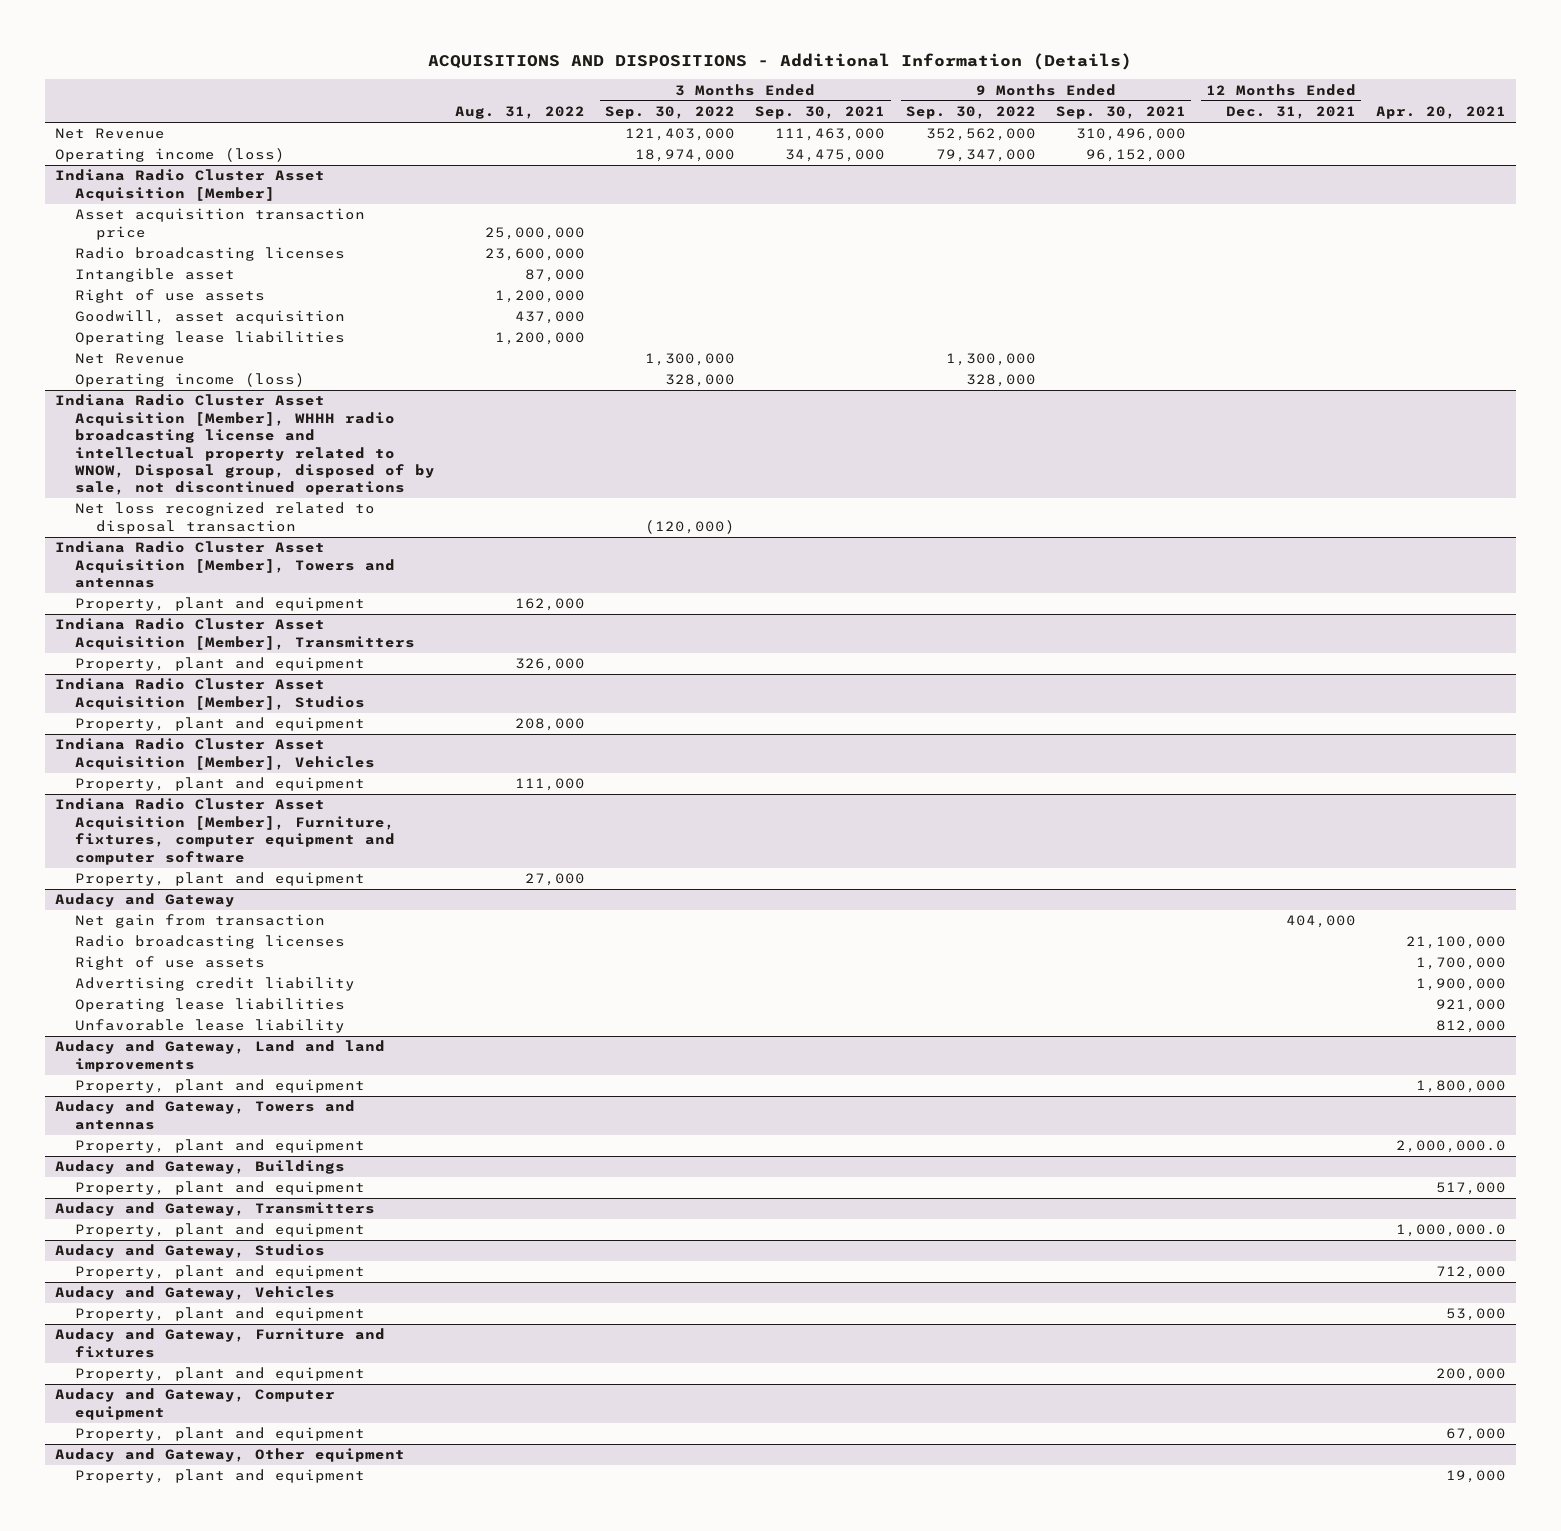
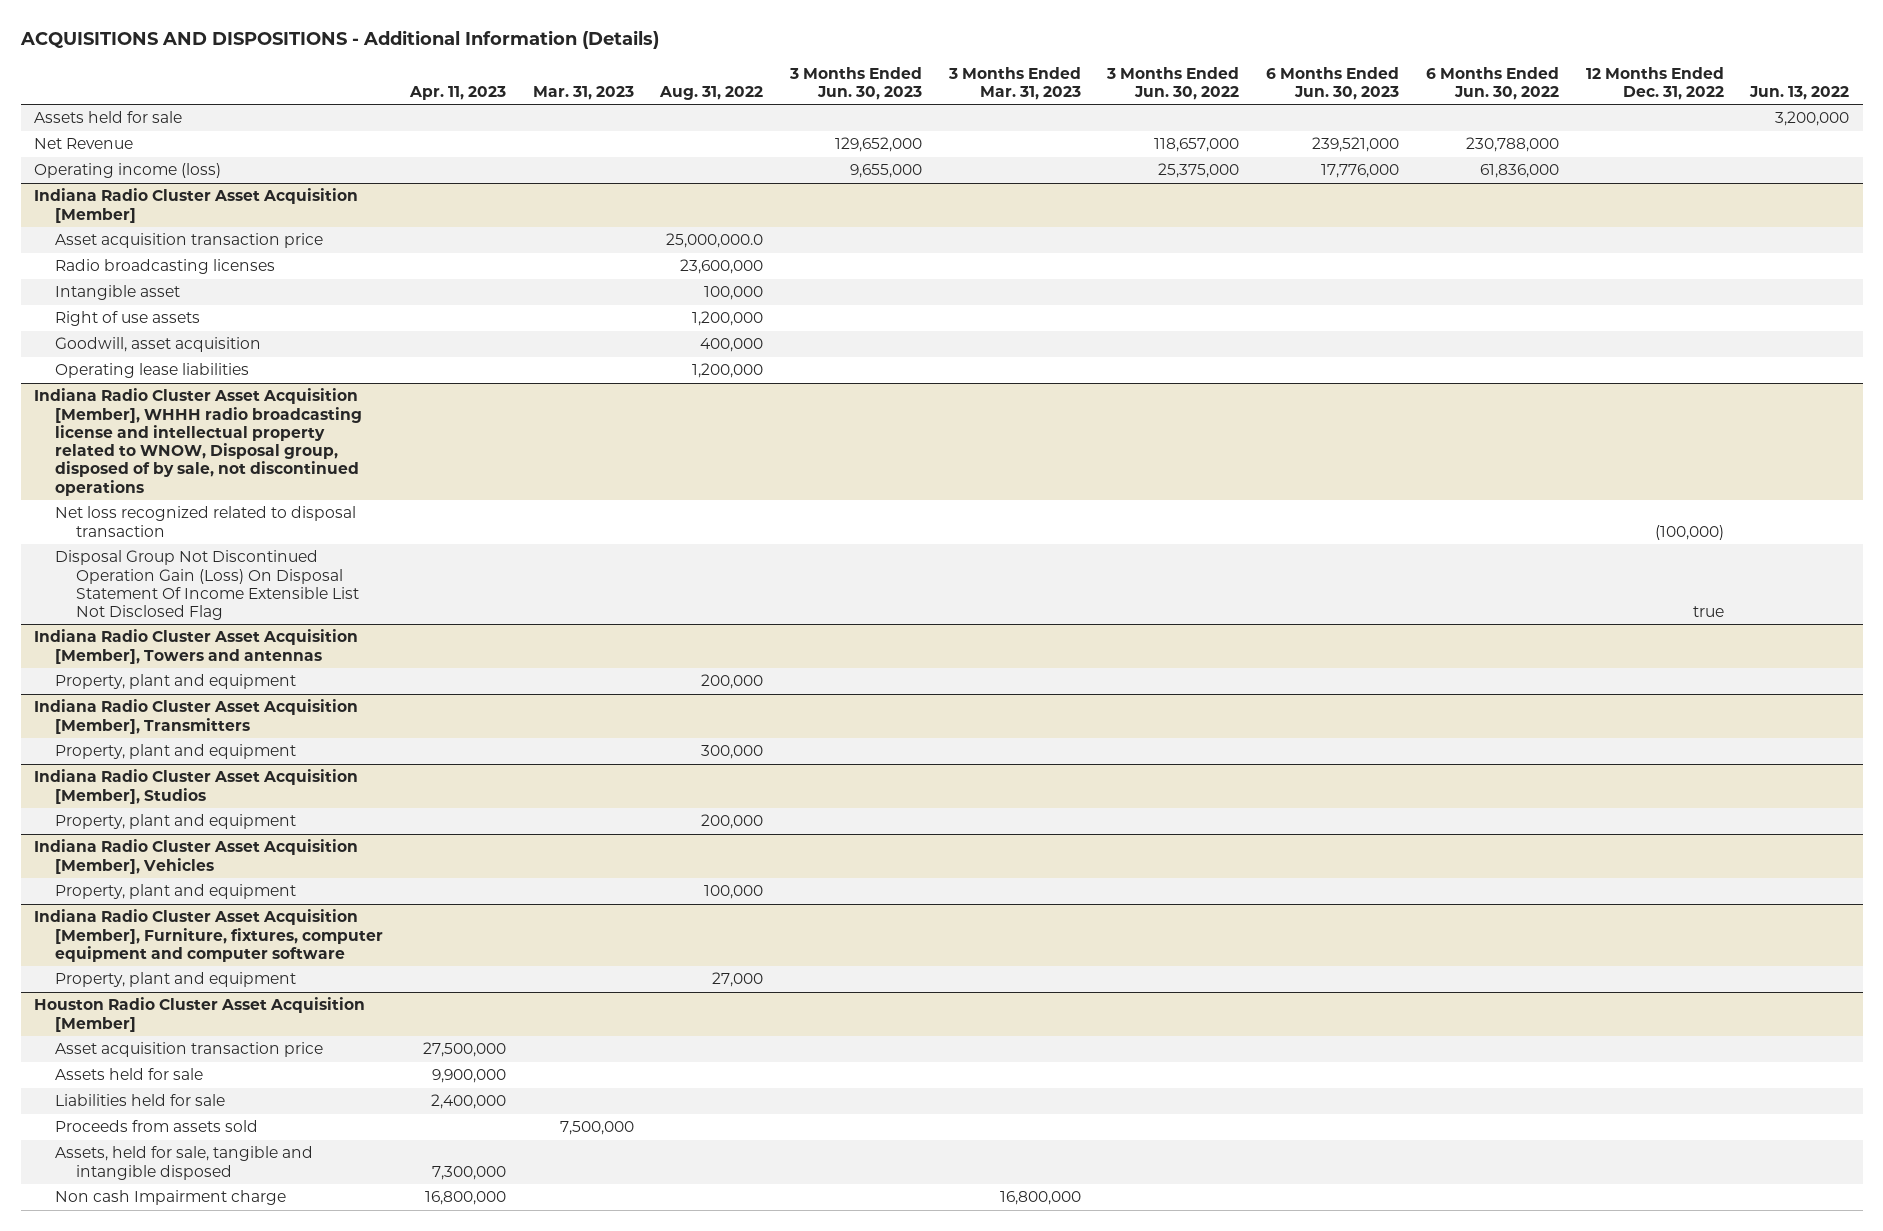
- | Aug. 31, 2022 | 3 Months Ended Sep. 30, 2022 | 3 Months Ended Sep. 30, 2021 | 9 Months Ended Sep. 30, 2022 | 9 Months Ended Sep. 30, 2021 | 12 Months Ended Dec. 31, 2021 | Apr. 20, 2021
+ | Apr. 11, 2023 | Mar. 31, 2023 | Aug. 31, 2022 | 3 Months Ended Jun. 30, 2023 | 3 Months Ended Mar. 31, 2023 | 3 Months Ended Jun. 30, 2022 | 6 Months Ended Jun. 30, 2023 | 6 Months Ended Jun. 30, 2022 | 12 Months Ended Dec. 31, 2022 | Jun. 13, 2022
+ Assets held for sale | | | | | | | | | | 3,200,000
@ Indiana Radio Cluster Asset Acquisition [Member]
- Asset acquisition transaction price | 25,000,000 | | | | | |
+ Asset acquisition transaction price | | | 25,000,000.0 | | | | | | |
- Intangible asset | 87,000 | | | | | |
+ Intangible asset | | | 100,000 | | | | | | |
- Goodwill, asset acquisition | 437,000 | | | | | |
+ Goodwill, asset acquisition | | | 400,000 | | | | | | |
- Net Revenue | | 1,300,000 | | 1,300,000 | | |
- Operating income (loss) | | 328,000 | | 328,000 | | |
@ Indiana Radio Cluster Asset Acquisition [Member], WHHH radio broadcasting license and intellectual property related to WNOW, Disposal group, disposed of by sale, not discontinued operations
+ Disposal Group Not Discontinued Operation Gain (Loss) On Disposal Statement Of Income Extensible List Not Disclosed Flag | | | | | | | | | true |
@ Indiana Radio Cluster Asset Acquisition [Member], Towers and antennas
- Property, plant and equipment | 162,000 | | | | | |
+ Property, plant and equipment | | | 200,000 | | | | | | |
@ Indiana Radio Cluster Asset Acquisition [Member], Transmitters
- Property, plant and equipment | 326,000 | | | | | |
+ Property, plant and equipment | | | 300,000 | | | | | | |
@ Indiana Radio Cluster Asset Acquisition [Member], Studios
- Property, plant and equipment | 208,000 | | | | | |
+ Property, plant and equipment | | | 200,000 | | | | | | |
@ Indiana Radio Cluster Asset Acquisition [Member], Vehicles
- Property, plant and equipment | 111,000 | | | | | |
+ Property, plant and equipment | | | 100,000 | | | | | | |
- Audacy and Gateway
- Net gain from transaction | | | | | | 404,000 |
- Radio broadcasting licenses | | | | | | | 21,100,000
- Right of use assets | | | | | | | 1,700,000
- Advertising credit liability | | | | | | | 1,900,000
- Operating lease liabilities | | | | | | | 921,000
- Unfavorable lease liability | | | | | | | 812,000
- Audacy and Gateway, Land and land improvements
- Property, plant and equipment | | | | | | | 1,800,000
- Audacy and Gateway, Towers and antennas
- Property, plant and equipment | | | | | | | 2,000,000.0
- Audacy and Gateway, Buildings
- Property, plant and equipment | | | | | | | 517,000
- Audacy and Gateway, Transmitters
- Property, plant and equipment | | | | | | | 1,000,000.0
- Audacy and Gateway, Studios
- Property, plant and equipment | | | | | | | 712,000
- Audacy and Gateway, Vehicles
- Property, plant and equipment | | | | | | | 53,000
- Audacy and Gateway, Furniture and fixtures
- Property, plant and equipment | | | | | | | 200,000
- Audacy and Gateway, Computer equipment
- Property, plant and equipment | | | | | | | 67,000
- Audacy and Gateway, Other equipment
- Property, plant and equipment | | | | | | | 19,000
+ Houston Radio Cluster Asset Acquisition [Member]
+ Asset acquisition transaction price | 27,500,000 | | | | | | | | |
+ Assets held for sale | 9,900,000 | | | | | | | | |
+ Liabilities held for sale | 2,400,000 | | | | | | | | |
+ Proceeds from assets sold | | 7,500,000 | | | | | | | |
+ Assets, held for sale, tangible and intangible disposed | 7,300,000 | | | | | | | | |
+ Non cash Impairment charge | 16,800,000 | | | | 16,800,000 | | | | |

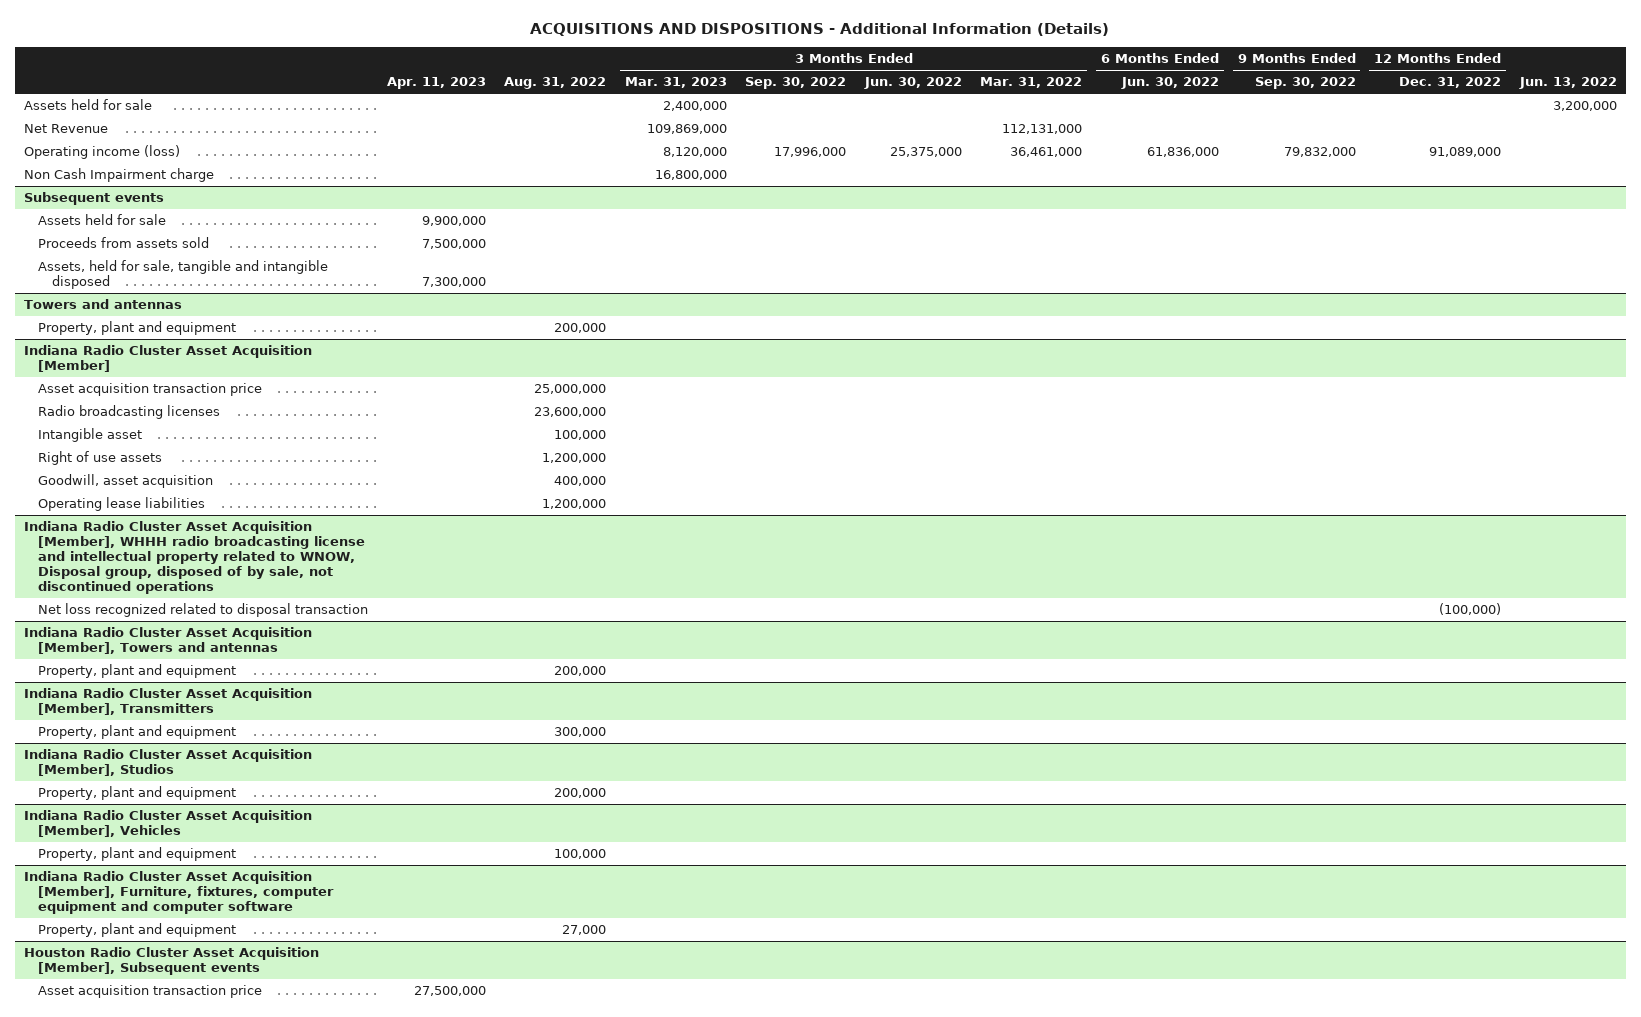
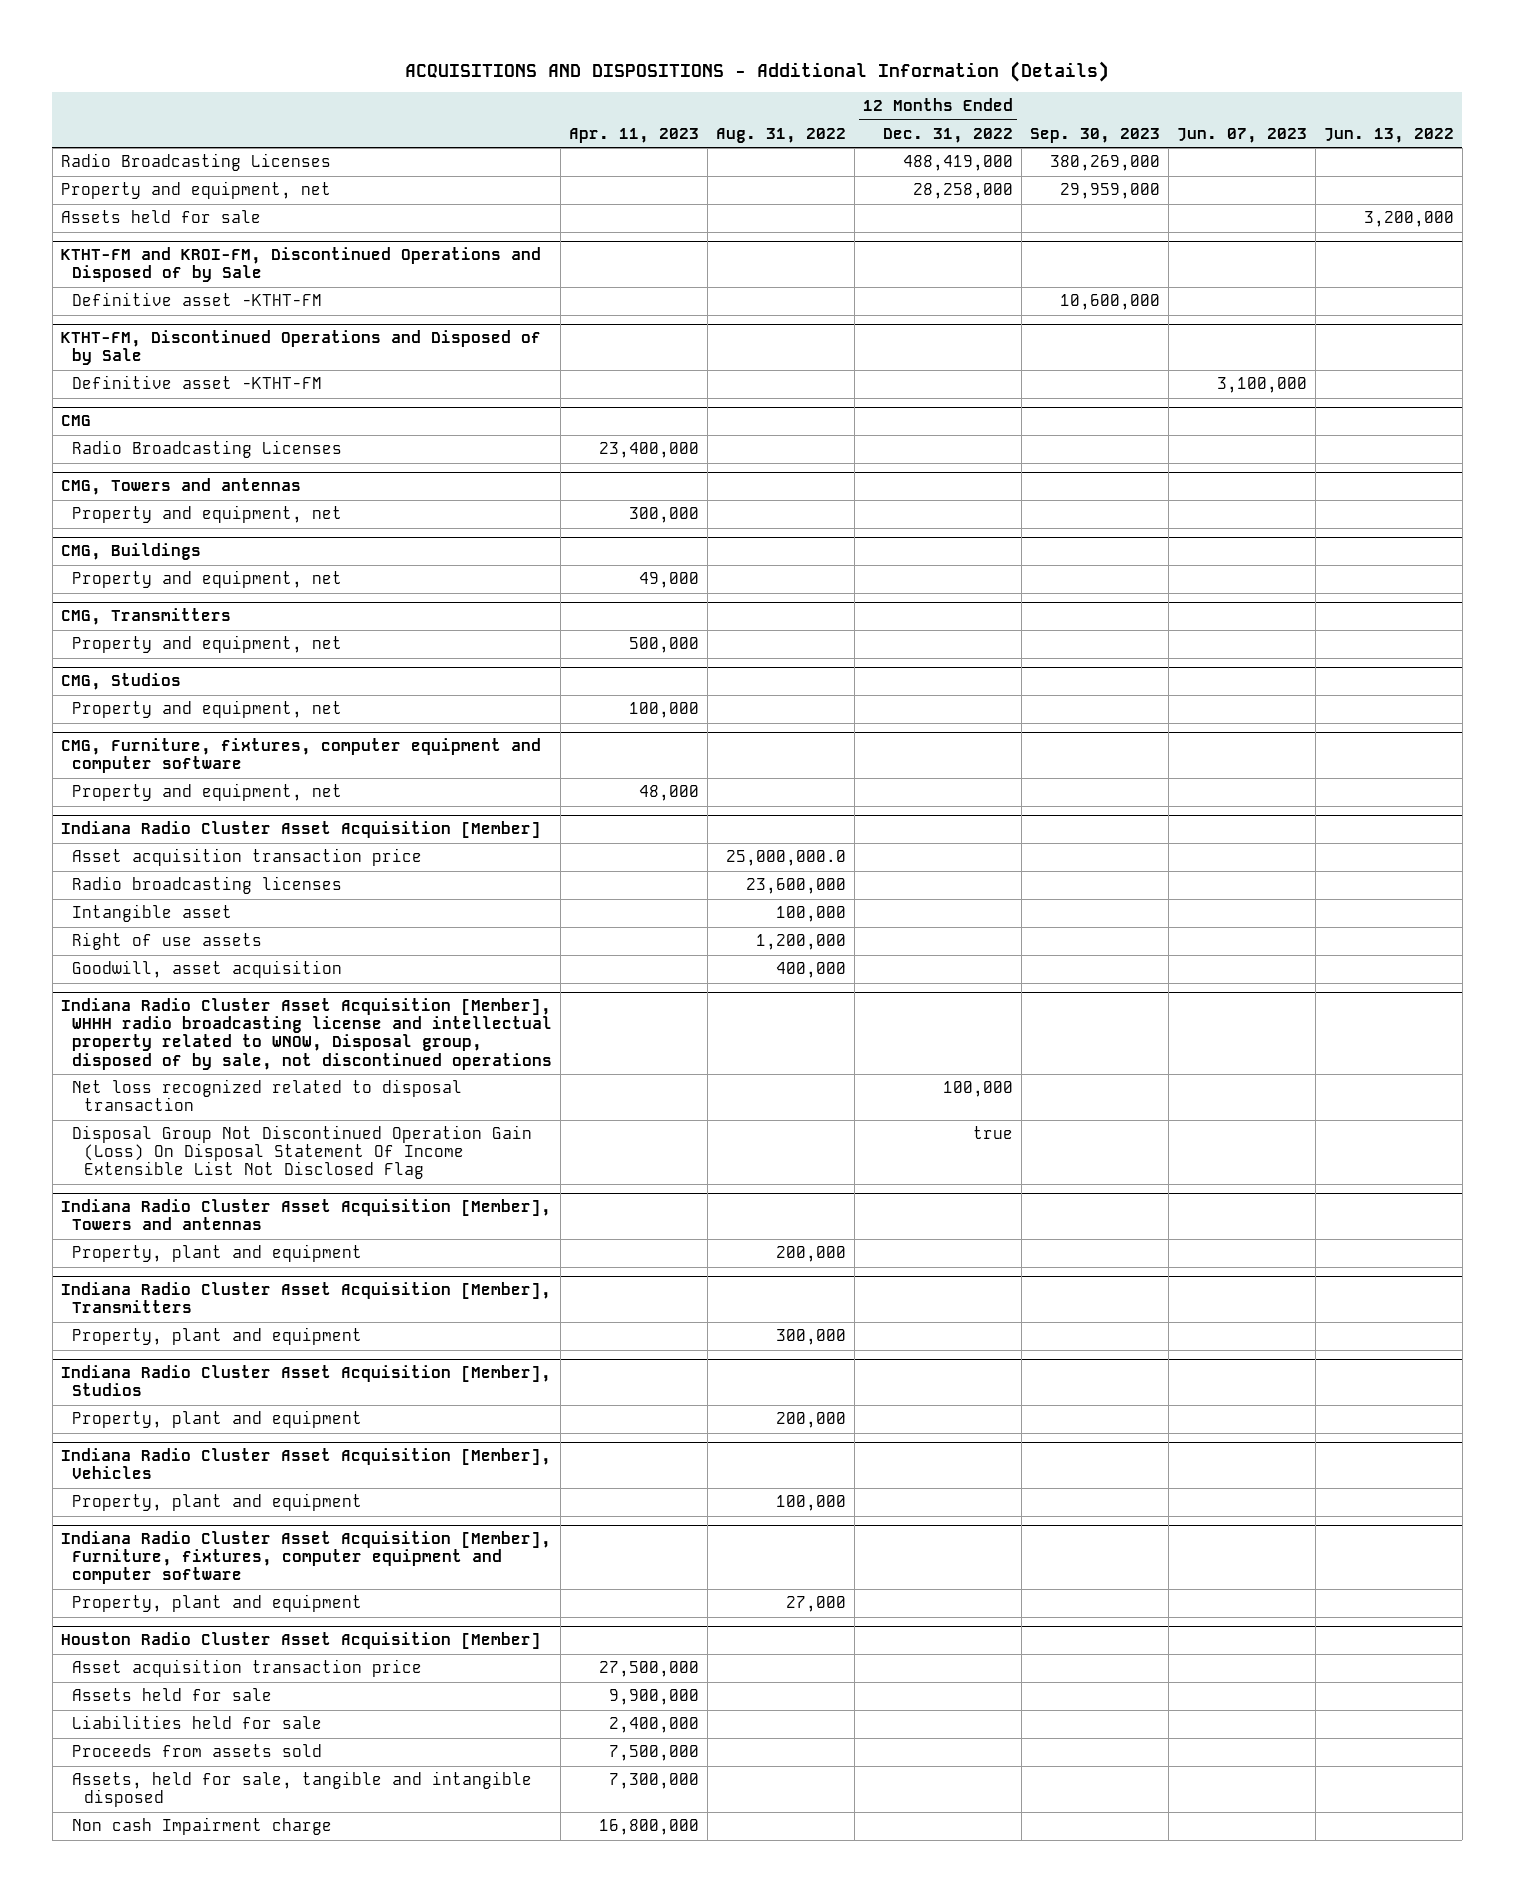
- | Apr. 11, 2023 | Aug. 31, 2022 | 3 Months Ended Mar. 31, 2023 | 3 Months Ended Sep. 30, 2022 | 3 Months Ended Jun. 30, 2022 | 3 Months Ended Mar. 31, 2022 | 6 Months Ended Jun. 30, 2022 | 9 Months Ended Sep. 30, 2022 | 12 Months Ended Dec. 31, 2022 | Jun. 13, 2022
+ | Apr. 11, 2023 | Aug. 31, 2022 | 12 Months Ended Dec. 31, 2022 | Sep. 30, 2023 | Jun. 07, 2023 | Jun. 13, 2022
+ Radio Broadcasting Licenses | | | 488,419,000 | 380,269,000 | |
+ Property and equipment, net | | | 28,258,000 | 29,959,000 | |
- Net Revenue | | | 109,869,000 | | | 112,131,000 | | | |
- Operating income (loss) | | | 8,120,000 | 17,996,000 | 25,375,000 | 36,461,000 | 61,836,000 | 79,832,000 | 91,089,000 |
- Non Cash Impairment charge | | | 16,800,000 | | | | | | |
- Subsequent events
- Assets held for sale | 9,900,000 | | | | | | | | |
- Proceeds from assets sold | 7,500,000 | | | | | | | | |
- Assets, held for sale, tangible and intangible disposed | 7,300,000 | | | | | | | | |
- Towers and antennas
- Property, plant and equipment | | 200,000 | | | | | | | |
+ KTHT-FM and KROI-FM, Discontinued Operations and Disposed of by Sale
+ Definitive asset -KTHT-FM | | | | 10,600,000 | |
+ KTHT-FM, Discontinued Operations and Disposed of by Sale
+ Definitive asset -KTHT-FM | | | | | 3,100,000 |
+ CMG
+ Radio Broadcasting Licenses | 23,400,000 | | | | |
+ CMG, Towers and antennas
+ Property and equipment, net | 300,000 | | | | |
+ CMG, Buildings
+ Property and equipment, net | 49,000 | | | | |
+ CMG, Transmitters
+ Property and equipment, net | 500,000 | | | | |
+ CMG, Studios
+ Property and equipment, net | 100,000 | | | | |
+ CMG, Furniture, fixtures, computer equipment and computer software
+ Property and equipment, net | 48,000 | | | | |
@ Indiana Radio Cluster Asset Acquisition [Member]
- Asset acquisition transaction price | | 25,000,000 | | | | | | | |
+ Asset acquisition transaction price | | 25,000,000.0 | | | |
- Operating lease liabilities | | 1,200,000 | | | | | | | |
@ Indiana Radio Cluster Asset Acquisition [Member], WHHH radio broadcasting license and intellectual property related to WNOW, Disposal group, disposed of by sale, not discontinued operations
- Net loss recognized related to disposal transaction | | | | | | | | | (100,000) |
+ Net loss recognized related to disposal transaction | | | 100,000 | | |
+ Disposal Group Not Discontinued Operation Gain (Loss) On Disposal Statement Of Income Extensible List Not Disclosed Flag | | | true | | |
- Houston Radio Cluster Asset Acquisition [Member], Subsequent events
+ Houston Radio Cluster Asset Acquisition [Member]
+ Assets held for sale | 9,900,000 | | | | |
+ Liabilities held for sale | 2,400,000 | | | | |
+ Proceeds from assets sold | 7,500,000 | | | | |
+ Assets, held for sale, tangible and intangible disposed | 7,300,000 | | | | |
+ Non cash Impairment charge | 16,800,000 | | | | |

